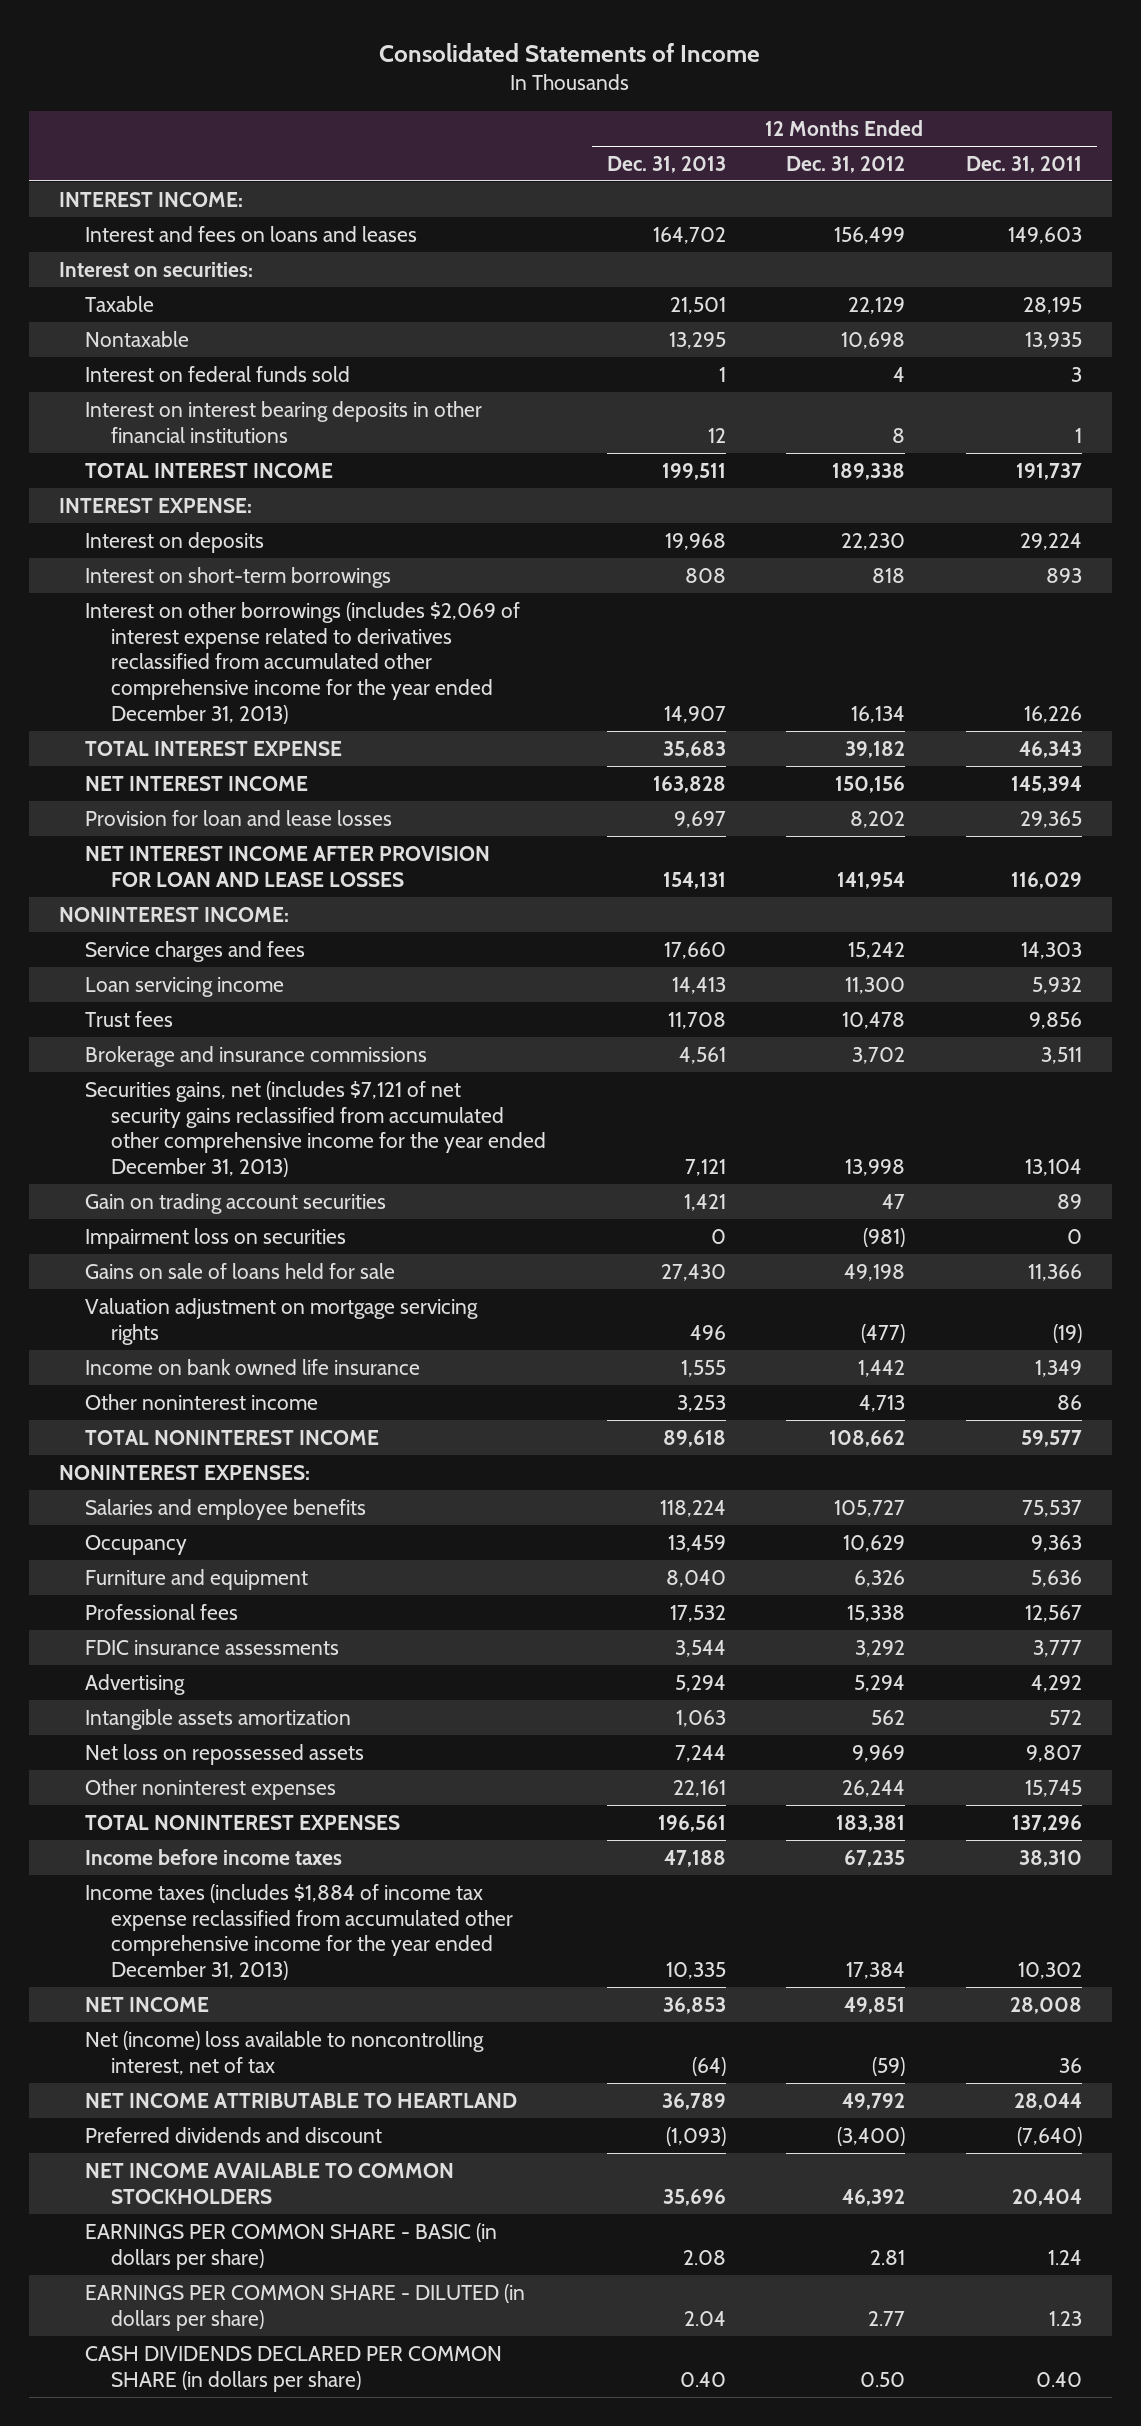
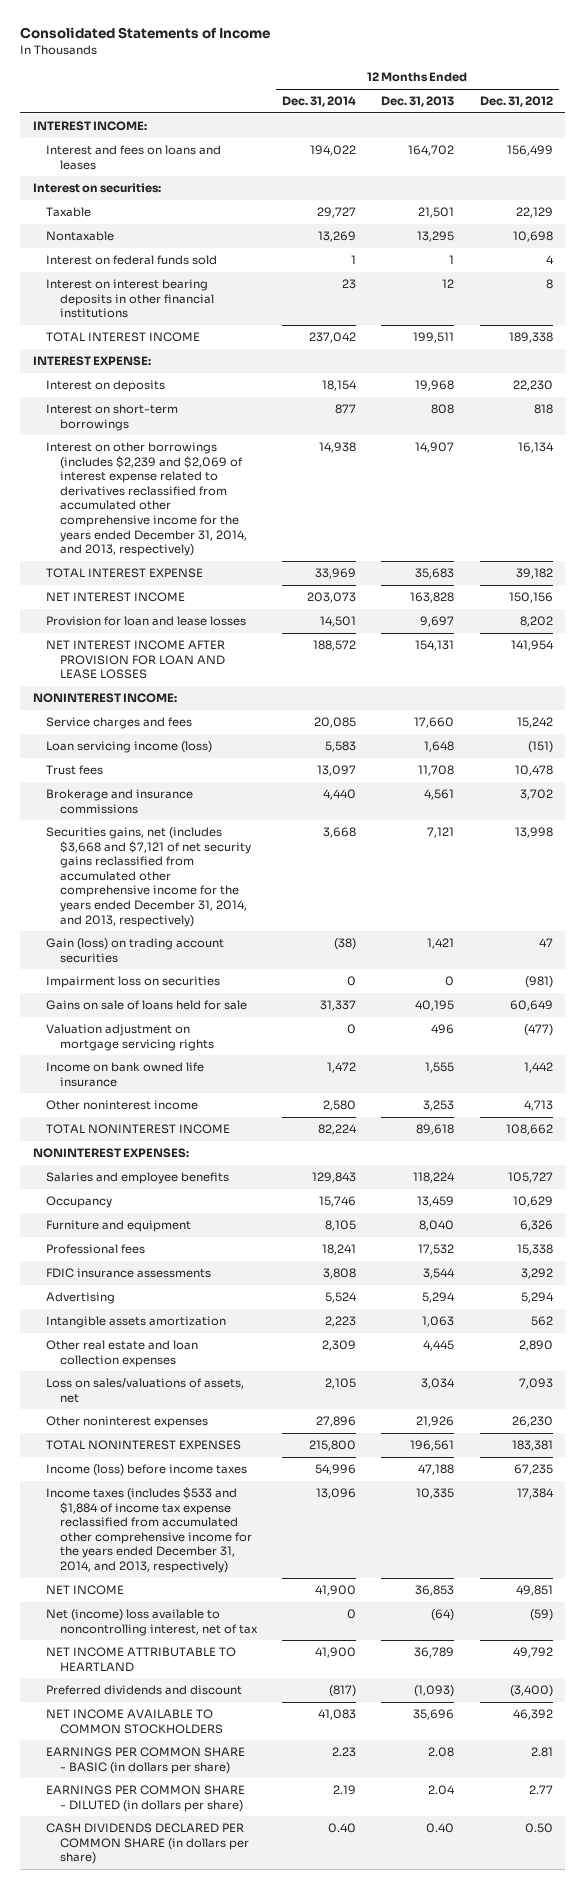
- | 12 Months Ended Dec. 31, 2013 | 12 Months Ended Dec. 31, 2012 | 12 Months Ended Dec. 31, 2011
+ | 12 Months Ended Dec. 31, 2014 | 12 Months Ended Dec. 31, 2013 | 12 Months Ended Dec. 31, 2012
- Interest on other borrowings (includes $2,069 of interest expense related to derivatives reclassified from accumulated other comprehensive income for the year ended December 31, 2013) | 14,907 | 16,134 | 16,226
+ Interest on other borrowings (includes $2,239 and $2,069 of interest expense related to derivatives reclassified from accumulated other comprehensive income for the years ended December 31, 2014, and 2013, respectively) | 14,938 | 14,907 | 16,134
- Loan servicing income | 14,413 | 11,300 | 5,932
+ Loan servicing income (loss) | 5,583 | 1,648 | (151)
- Securities gains, net (includes $7,121 of net security gains reclassified from accumulated other comprehensive income for the year ended December 31, 2013) | 7,121 | 13,998 | 13,104
- Gain on trading account securities | 1,421 | 47 | 89
+ Securities gains, net (includes $3,668 and $7,121 of net security gains reclassified from accumulated other comprehensive income for the years ended December 31, 2014, and 2013, respectively) | 3,668 | 7,121 | 13,998
+ Gain (loss) on trading account securities | (38) | 1,421 | 47
- Gains on sale of loans held for sale | 27,430 | 49,198 | 11,366
+ Gains on sale of loans held for sale | 31,337 | 40,195 | 60,649
- Net loss on repossessed assets | 7,244 | 9,969 | 9,807
- Other noninterest expenses | 22,161 | 26,244 | 15,745
+ Other real estate and loan collection expenses | 2,309 | 4,445 | 2,890
+ Loss on sales/valuations of assets, net | 2,105 | 3,034 | 7,093
+ Other noninterest expenses | 27,896 | 21,926 | 26,230
- Income before income taxes | 47,188 | 67,235 | 38,310
- Income taxes (includes $1,884 of income tax expense reclassified from accumulated other comprehensive income for the year ended December 31, 2013) | 10,335 | 17,384 | 10,302
+ Income (loss) before income taxes | 54,996 | 47,188 | 67,235
+ Income taxes (includes $533 and $1,884 of income tax expense reclassified from accumulated other comprehensive income for the years ended December 31, 2014, and 2013, respectively) | 13,096 | 10,335 | 17,384

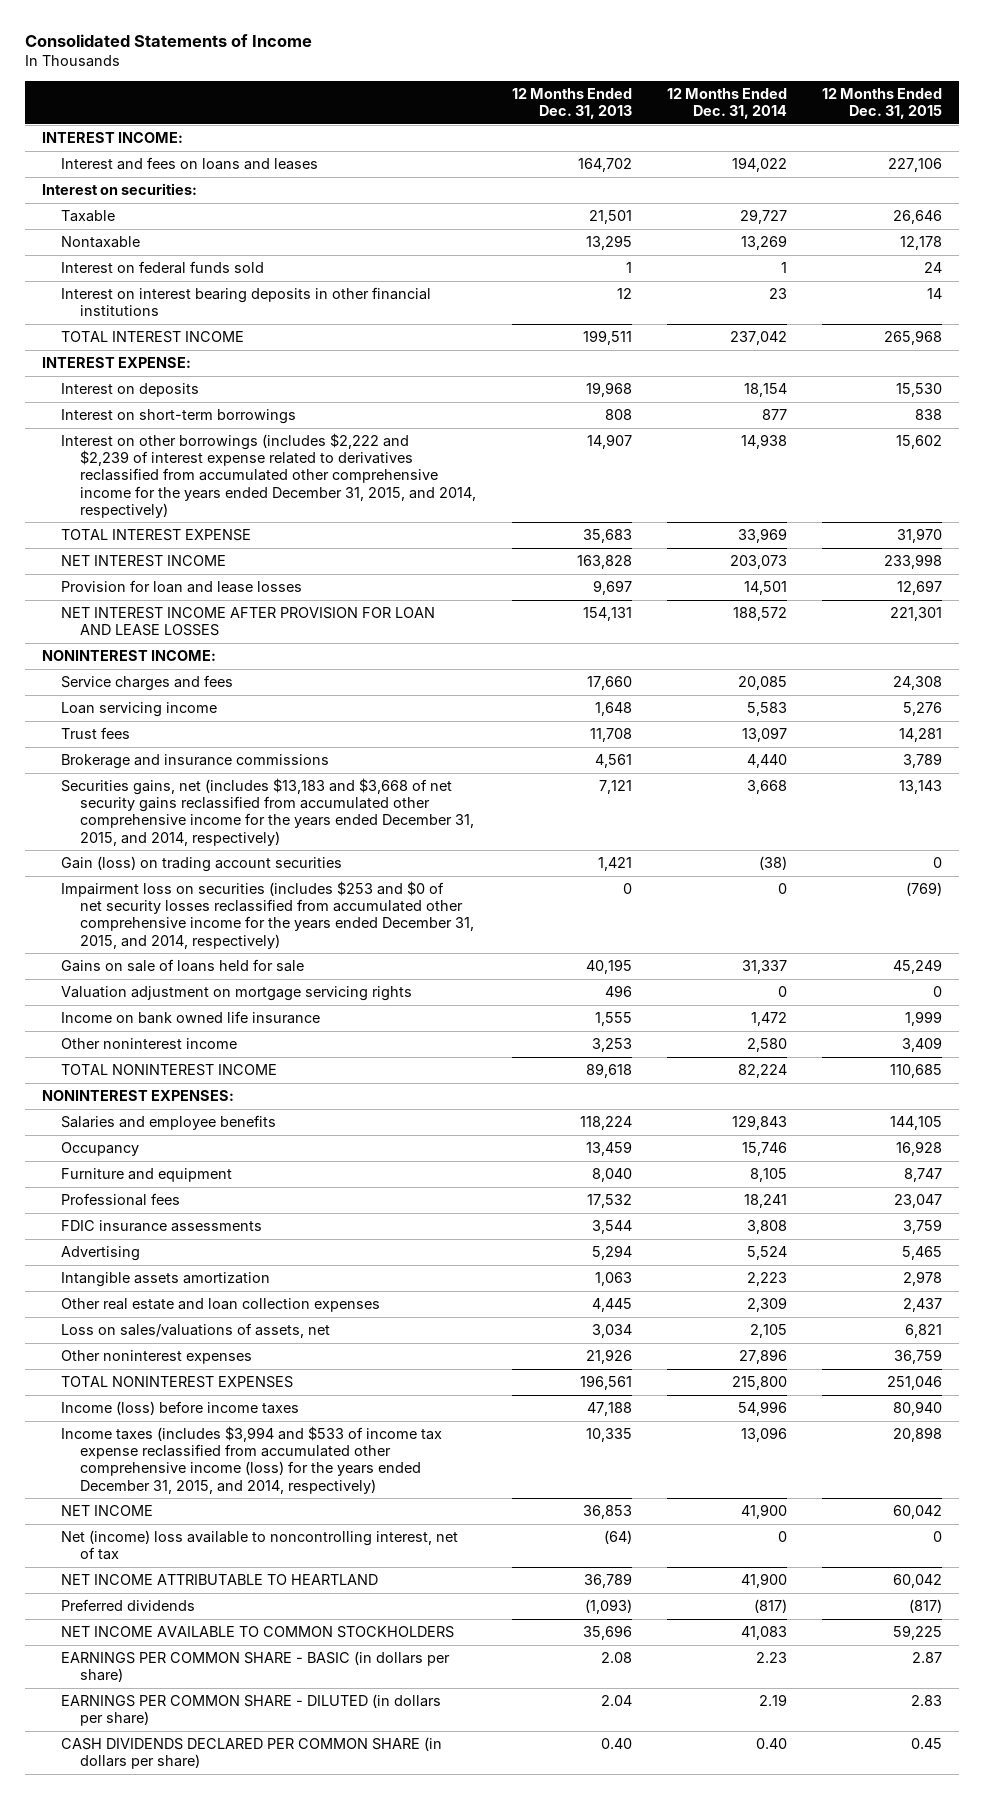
- | 12 Months Ended Dec. 31, 2014 | 12 Months Ended Dec. 31, 2013 | 12 Months Ended Dec. 31, 2012
+ | 12 Months Ended Dec. 31, 2013 | 12 Months Ended Dec. 31, 2014 | 12 Months Ended Dec. 31, 2015
- Interest on other borrowings (includes $2,239 and $2,069 of interest expense related to derivatives reclassified from accumulated other comprehensive income for the years ended December 31, 2014, and 2013, respectively) | 14,938 | 14,907 | 16,134
+ Interest on other borrowings (includes $2,222 and $2,239 of interest expense related to derivatives reclassified from accumulated other comprehensive income for the years ended December 31, 2015, and 2014, respectively) | 14,907 | 14,938 | 15,602
- Loan servicing income (loss) | 5,583 | 1,648 | (151)
+ Loan servicing income | 1,648 | 5,583 | 5,276
- Securities gains, net (includes $3,668 and $7,121 of net security gains reclassified from accumulated other comprehensive income for the years ended December 31, 2014, and 2013, respectively) | 3,668 | 7,121 | 13,998
+ Securities gains, net (includes $13,183 and $3,668 of net security gains reclassified from accumulated other comprehensive income for the years ended December 31, 2015, and 2014, respectively) | 7,121 | 3,668 | 13,143
- Impairment loss on securities | 0 | 0 | (981)
+ Impairment loss on securities (includes $253 and $0 of net security losses reclassified from accumulated other comprehensive income for the years ended December 31, 2015, and 2014, respectively) | 0 | 0 | (769)
- Income taxes (includes $533 and $1,884 of income tax expense reclassified from accumulated other comprehensive income for the years ended December 31, 2014, and 2013, respectively) | 13,096 | 10,335 | 17,384
+ Income taxes (includes $3,994 and $533 of income tax expense reclassified from accumulated other comprehensive income (loss) for the years ended December 31, 2015, and 2014, respectively) | 10,335 | 13,096 | 20,898
- Preferred dividends and discount | (817) | (1,093) | (3,400)
+ Preferred dividends | (1,093) | (817) | (817)

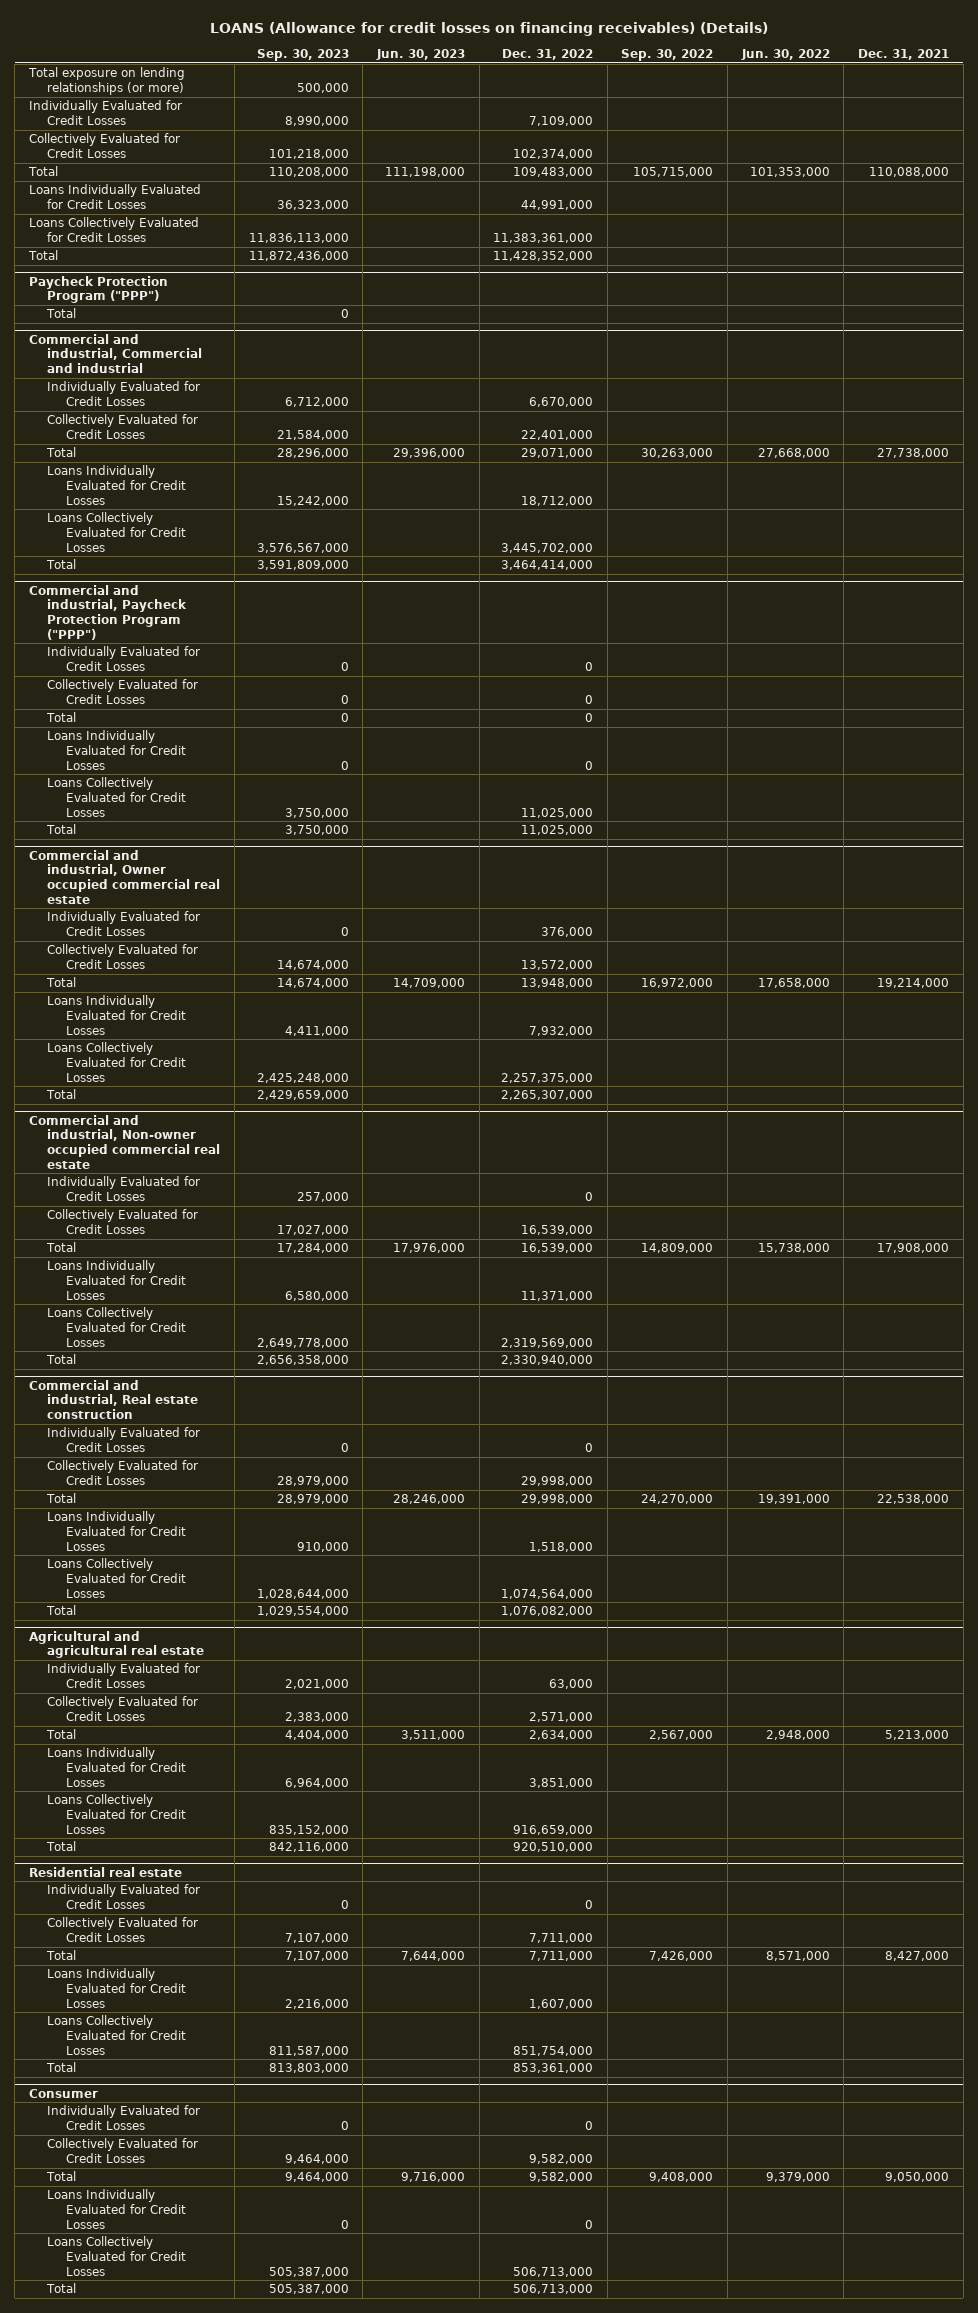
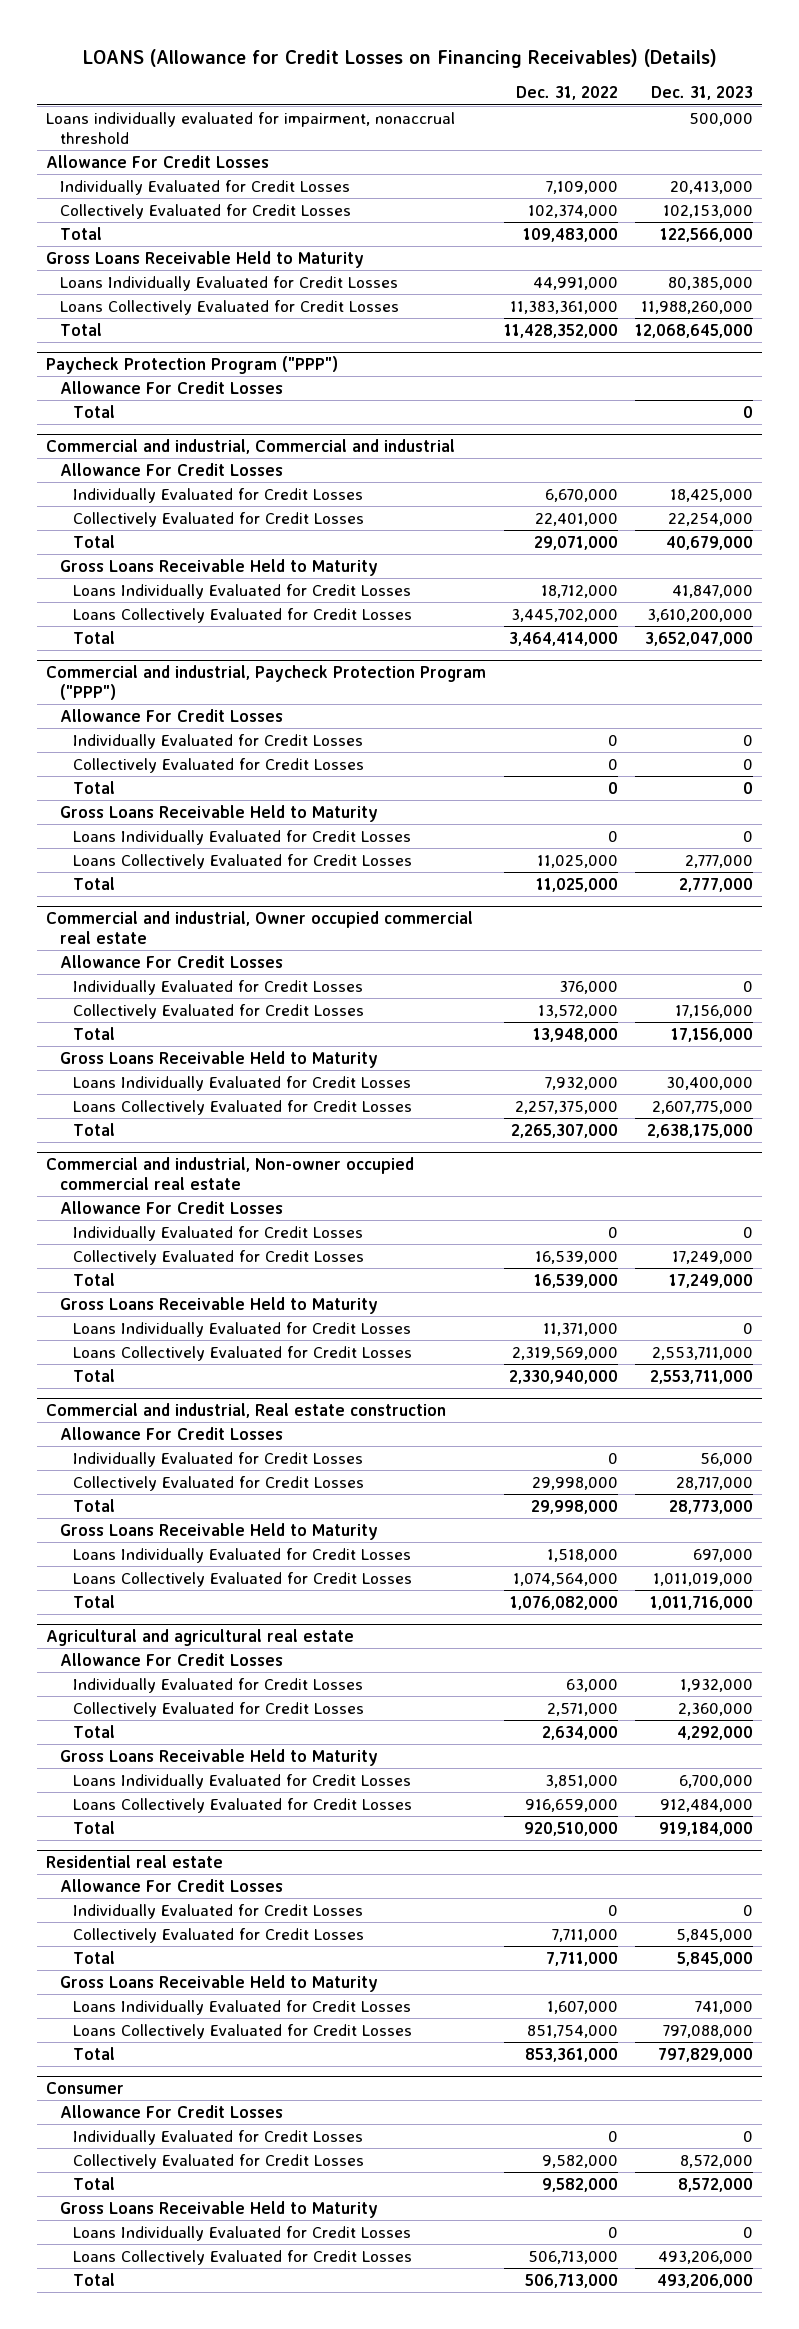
- LOANS (Allowance for credit losses on financing receivables) (Details)
+ LOANS (Allowance for Credit Losses on Financing Receivables) (Details)
- | Sep. 30, 2023 | Jun. 30, 2023 | Dec. 31, 2022 | Sep. 30, 2022 | Jun. 30, 2022 | Dec. 31, 2021
+ | Dec. 31, 2022 | Dec. 31, 2023
- Total exposure on lending relationships (or more) | 500,000 | | | | |
+ Loans individually evaluated for impairment, nonaccrual threshold | | 500,000
+ Allowance For Credit Losses
+ Gross Loans Receivable Held to Maturity
@ Paycheck Protection Program ("PPP")
+ Allowance For Credit Losses
@ Commercial and industrial, Commercial and industrial
+ Allowance For Credit Losses
+ Gross Loans Receivable Held to Maturity
@ Commercial and industrial, Paycheck Protection Program ("PPP")
+ Allowance For Credit Losses
+ Gross Loans Receivable Held to Maturity
@ Commercial and industrial, Owner occupied commercial real estate
+ Allowance For Credit Losses
+ Gross Loans Receivable Held to Maturity
@ Commercial and industrial, Non-owner occupied commercial real estate
+ Allowance For Credit Losses
+ Gross Loans Receivable Held to Maturity
@ Commercial and industrial, Real estate construction
+ Allowance For Credit Losses
+ Gross Loans Receivable Held to Maturity
@ Agricultural and agricultural real estate
+ Allowance For Credit Losses
+ Gross Loans Receivable Held to Maturity
@ Residential real estate
+ Allowance For Credit Losses
+ Gross Loans Receivable Held to Maturity
@ Consumer
+ Allowance For Credit Losses
+ Gross Loans Receivable Held to Maturity

